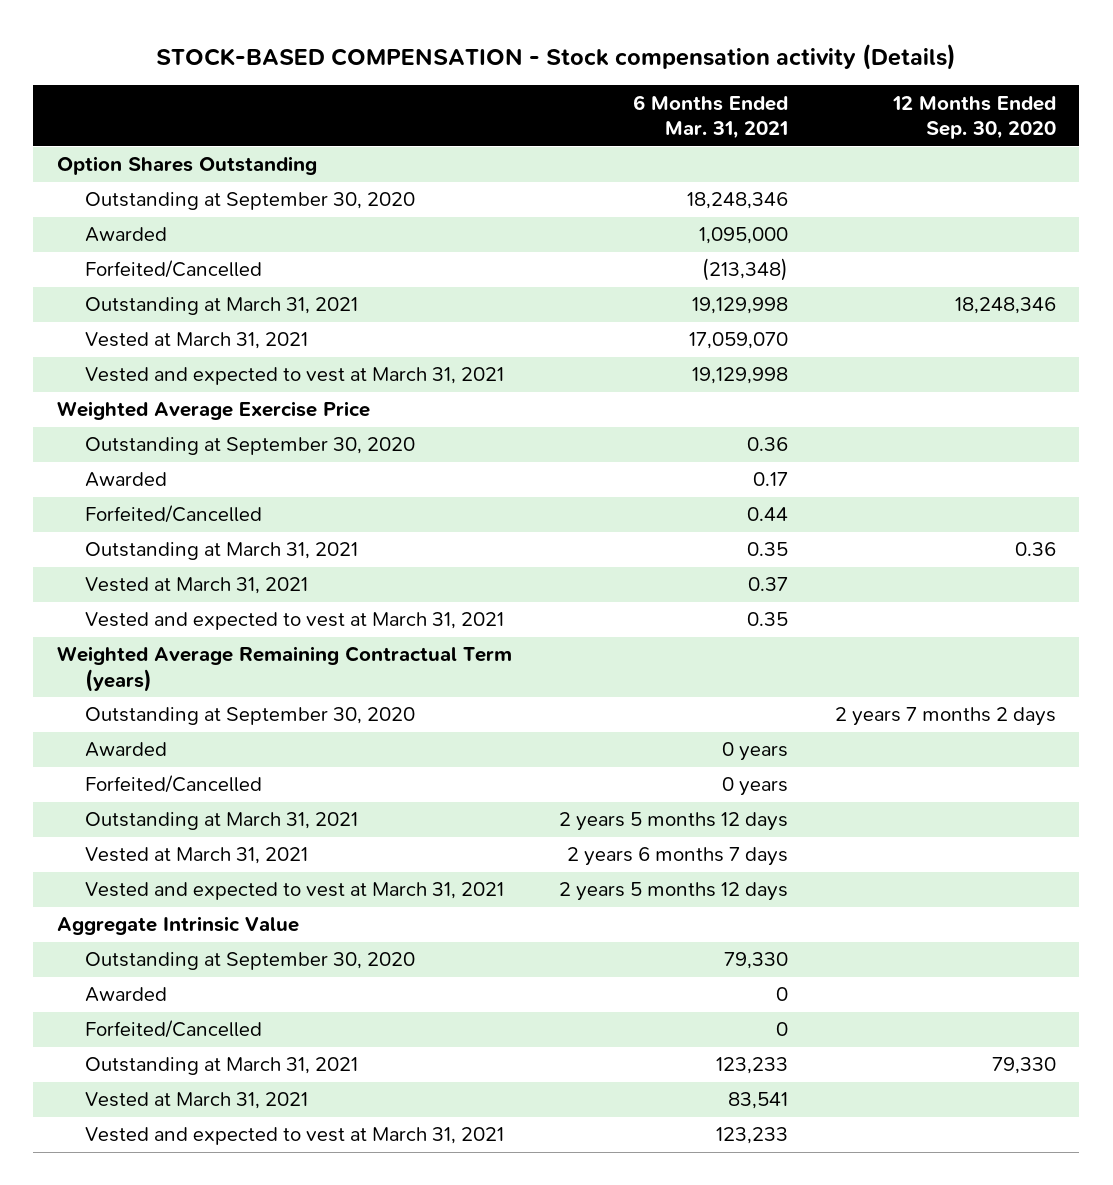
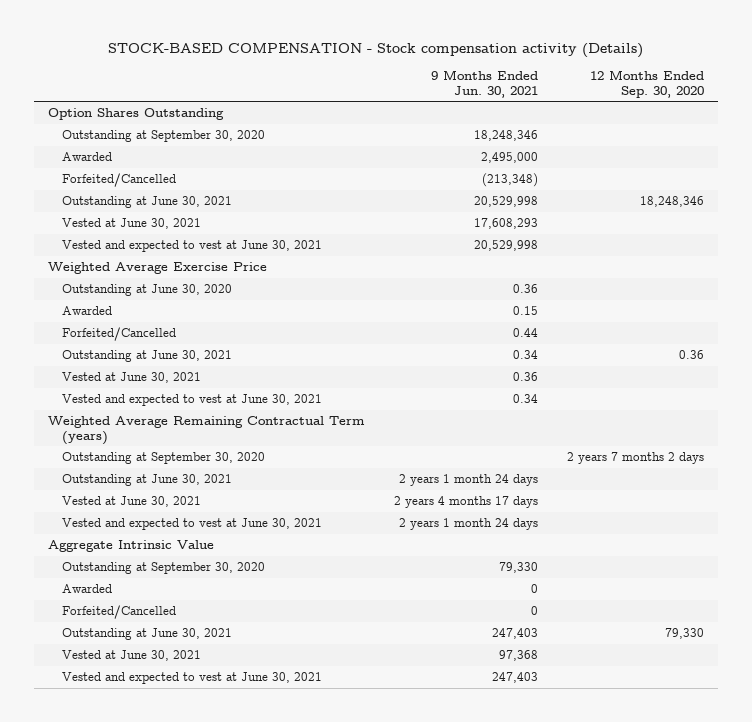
- | 6 Months Ended Mar. 31, 2021 | 12 Months Ended Sep. 30, 2020
+ | 9 Months Ended Jun. 30, 2021 | 12 Months Ended Sep. 30, 2020
- Outstanding at March 31, 2021 | 19,129,998 | 18,248,346
- Vested at March 31, 2021 | 17,059,070 |
- Vested and expected to vest at March 31, 2021 | 19,129,998 |
+ Outstanding at June 30, 2021 | 20,529,998 | 18,248,346
+ Vested at June 30, 2021 | 17,608,293 |
+ Vested and expected to vest at June 30, 2021 | 20,529,998 |
- Outstanding at September 30, 2020 | 0.36 |
+ Outstanding at June 30, 2020 | 0.36 |
- Outstanding at March 31, 2021 | 0.35 | 0.36
- Vested at March 31, 2021 | 0.37 |
- Vested and expected to vest at March 31, 2021 | 0.35 |
+ Outstanding at June 30, 2021 | 0.34 | 0.36
+ Vested at June 30, 2021 | 0.36 |
+ Vested and expected to vest at June 30, 2021 | 0.34 |
- Awarded | 0 years |
- Forfeited/Cancelled | 0 years |
- Outstanding at March 31, 2021 | 2 years 5 months 12 days |
- Vested at March 31, 2021 | 2 years 6 months 7 days |
- Vested and expected to vest at March 31, 2021 | 2 years 5 months 12 days |
+ Outstanding at June 30, 2021 | 2 years 1 month 24 days |
+ Vested at June 30, 2021 | 2 years 4 months 17 days |
+ Vested and expected to vest at June 30, 2021 | 2 years 1 month 24 days |
- Outstanding at March 31, 2021 | 123,233 | 79,330
- Vested at March 31, 2021 | 83,541 |
- Vested and expected to vest at March 31, 2021 | 123,233 |
+ Outstanding at June 30, 2021 | 247,403 | 79,330
+ Vested at June 30, 2021 | 97,368 |
+ Vested and expected to vest at June 30, 2021 | 247,403 |

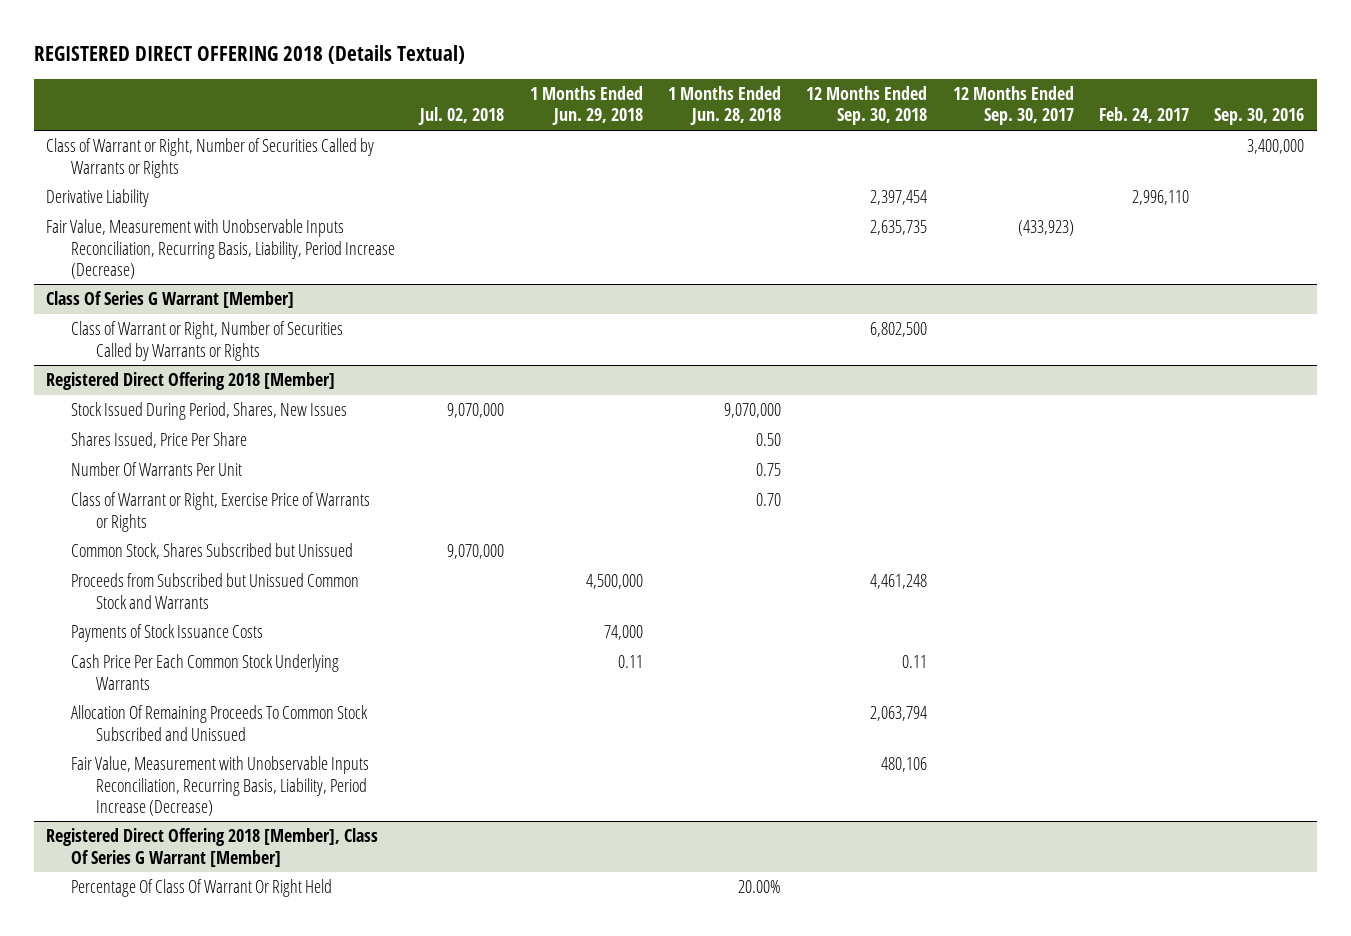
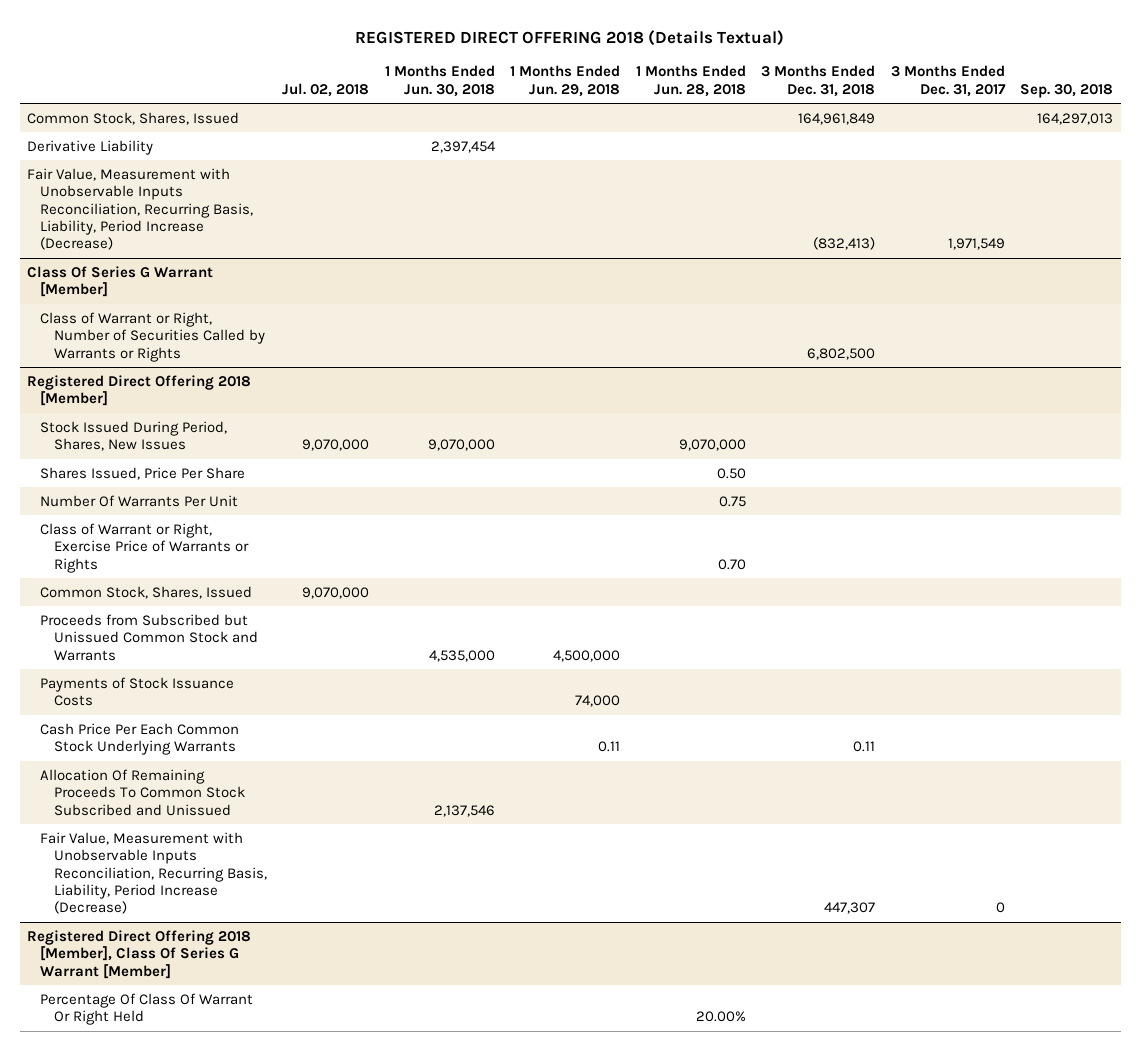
- | Jul. 02, 2018 | 1 Months Ended Jun. 29, 2018 | 1 Months Ended Jun. 28, 2018 | 12 Months Ended Sep. 30, 2018 | 12 Months Ended Sep. 30, 2017 | Feb. 24, 2017 | Sep. 30, 2016
+ | Jul. 02, 2018 | 1 Months Ended Jun. 30, 2018 | 1 Months Ended Jun. 29, 2018 | 1 Months Ended Jun. 28, 2018 | 3 Months Ended Dec. 31, 2018 | 3 Months Ended Dec. 31, 2017 | Sep. 30, 2018
- Class of Warrant or Right, Number of Securities Called by Warrants or Rights | | | | | | | 3,400,000
+ Common Stock, Shares, Issued | | | | | 164,961,849 | | 164,297,013
@ Registered Direct Offering 2018 [Member]
- Common Stock, Shares Subscribed but Unissued | 9,070,000 | | | | | |
+ Common Stock, Shares, Issued | 9,070,000 | | | | | |

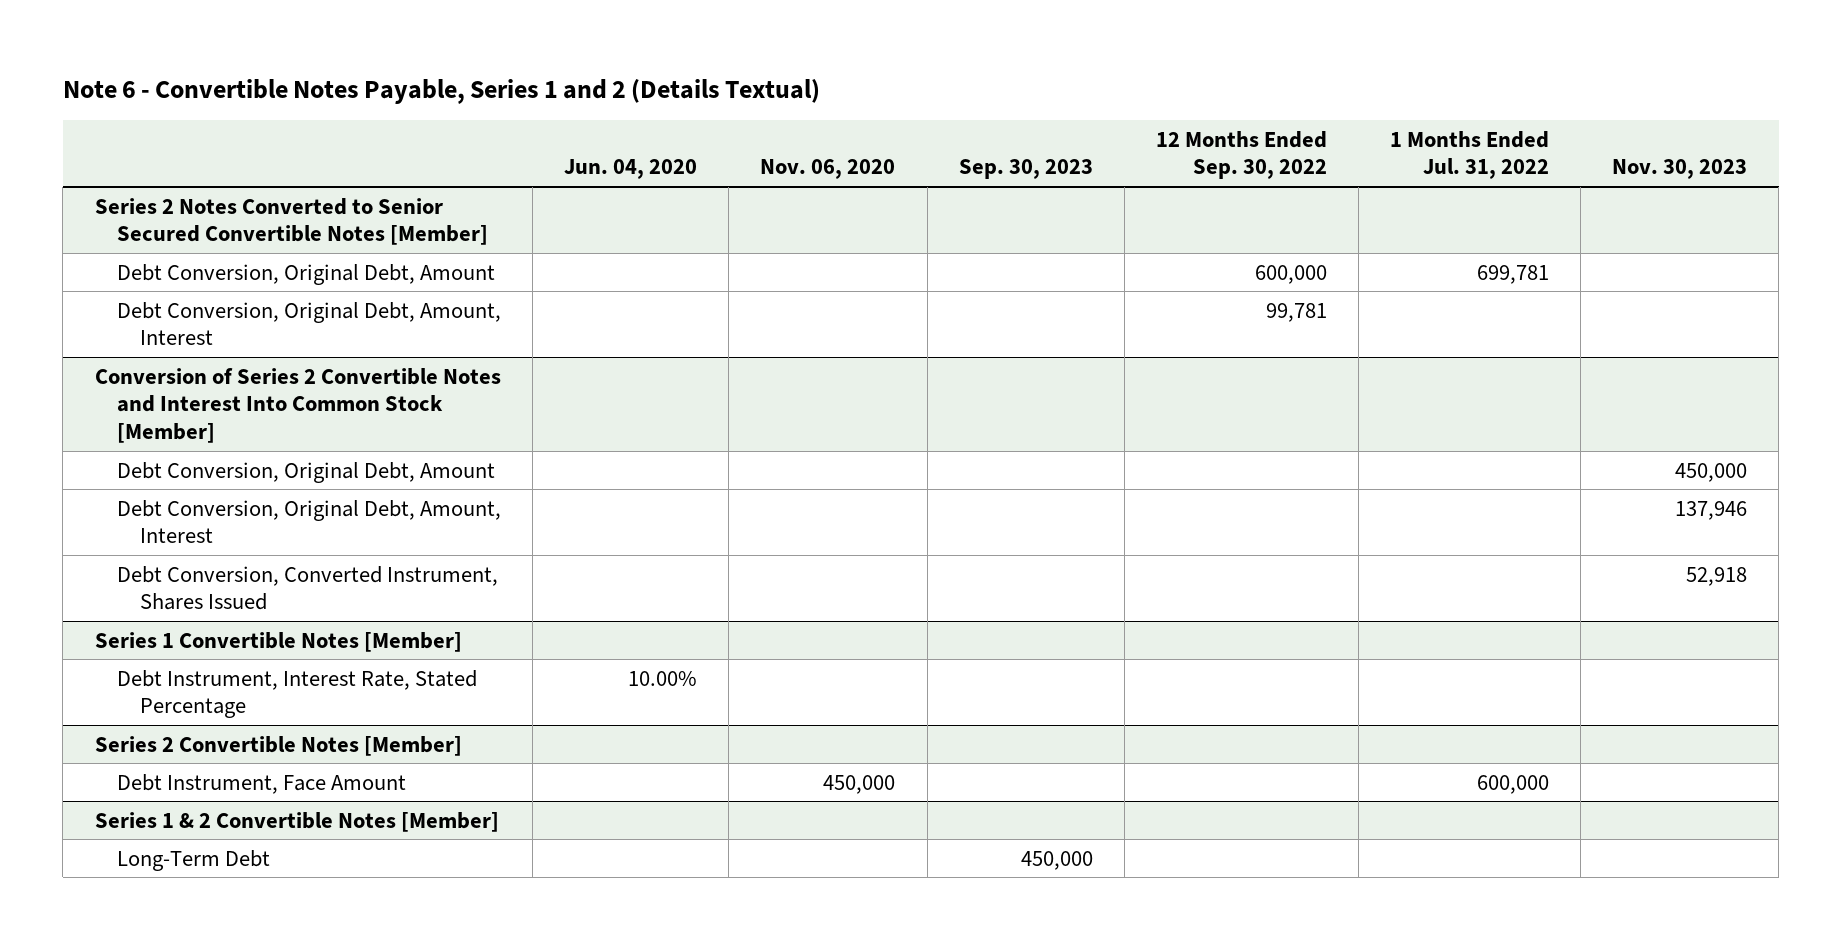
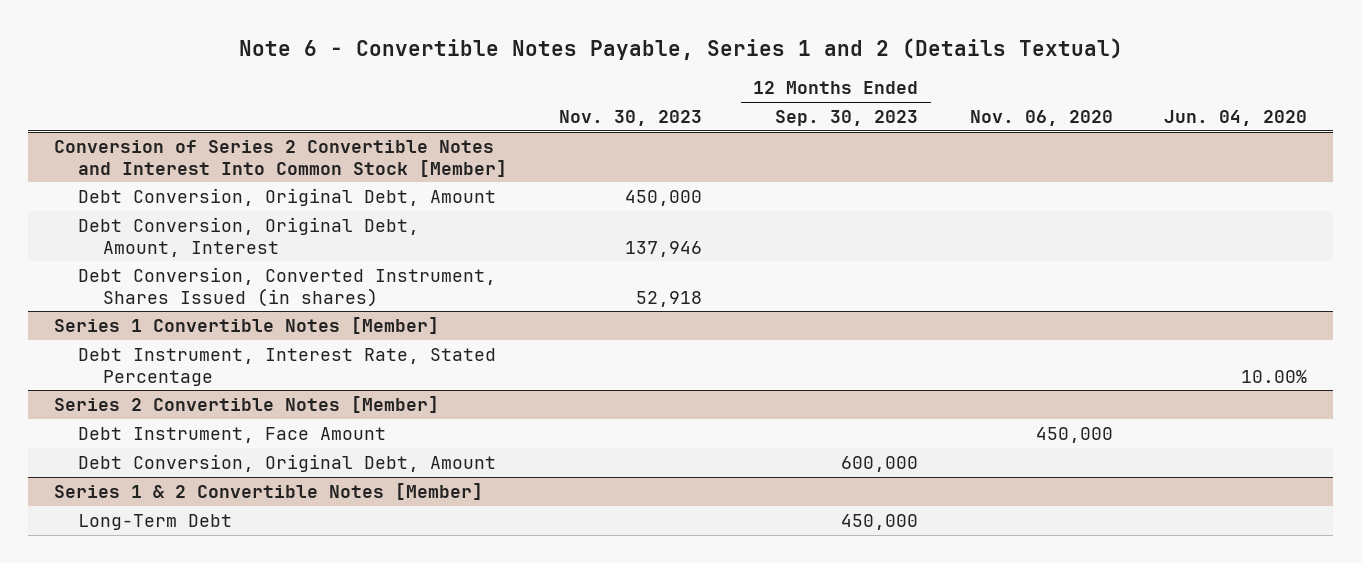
- | Jun. 04, 2020 | Nov. 06, 2020 | Sep. 30, 2023 | 12 Months Ended Sep. 30, 2022 | 1 Months Ended Jul. 31, 2022 | Nov. 30, 2023
+ | Nov. 30, 2023 | 12 Months Ended Sep. 30, 2023 | Nov. 06, 2020 | Jun. 04, 2020
- Series 2 Notes Converted to Senior Secured Convertible Notes [Member]
- Debt Conversion, Original Debt, Amount | | | | 600,000 | 699,781 |
- Debt Conversion, Original Debt, Amount, Interest | | | | 99,781 | |
@ Conversion of Series 2 Convertible Notes and Interest Into Common Stock [Member]
- Debt Conversion, Converted Instrument, Shares Issued | | | | | | 52,918
+ Debt Conversion, Converted Instrument, Shares Issued (in shares) | 52,918 | | |
@ Series 2 Convertible Notes [Member]
+ Debt Conversion, Original Debt, Amount | | 600,000 | |

